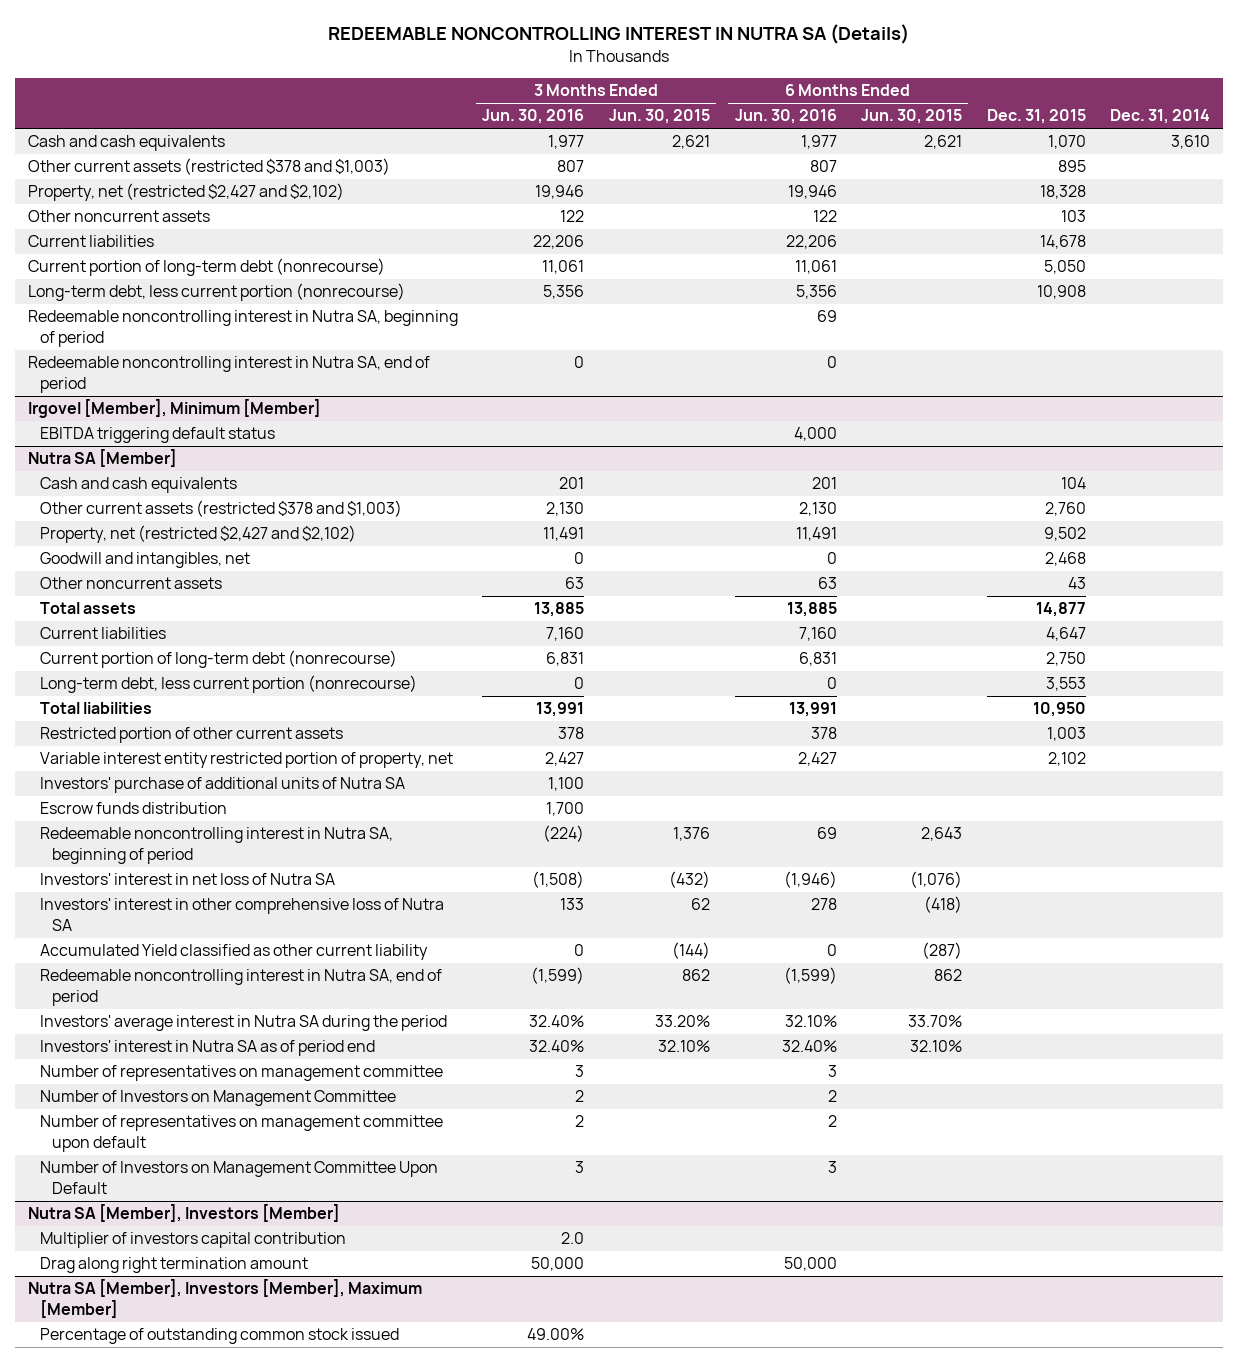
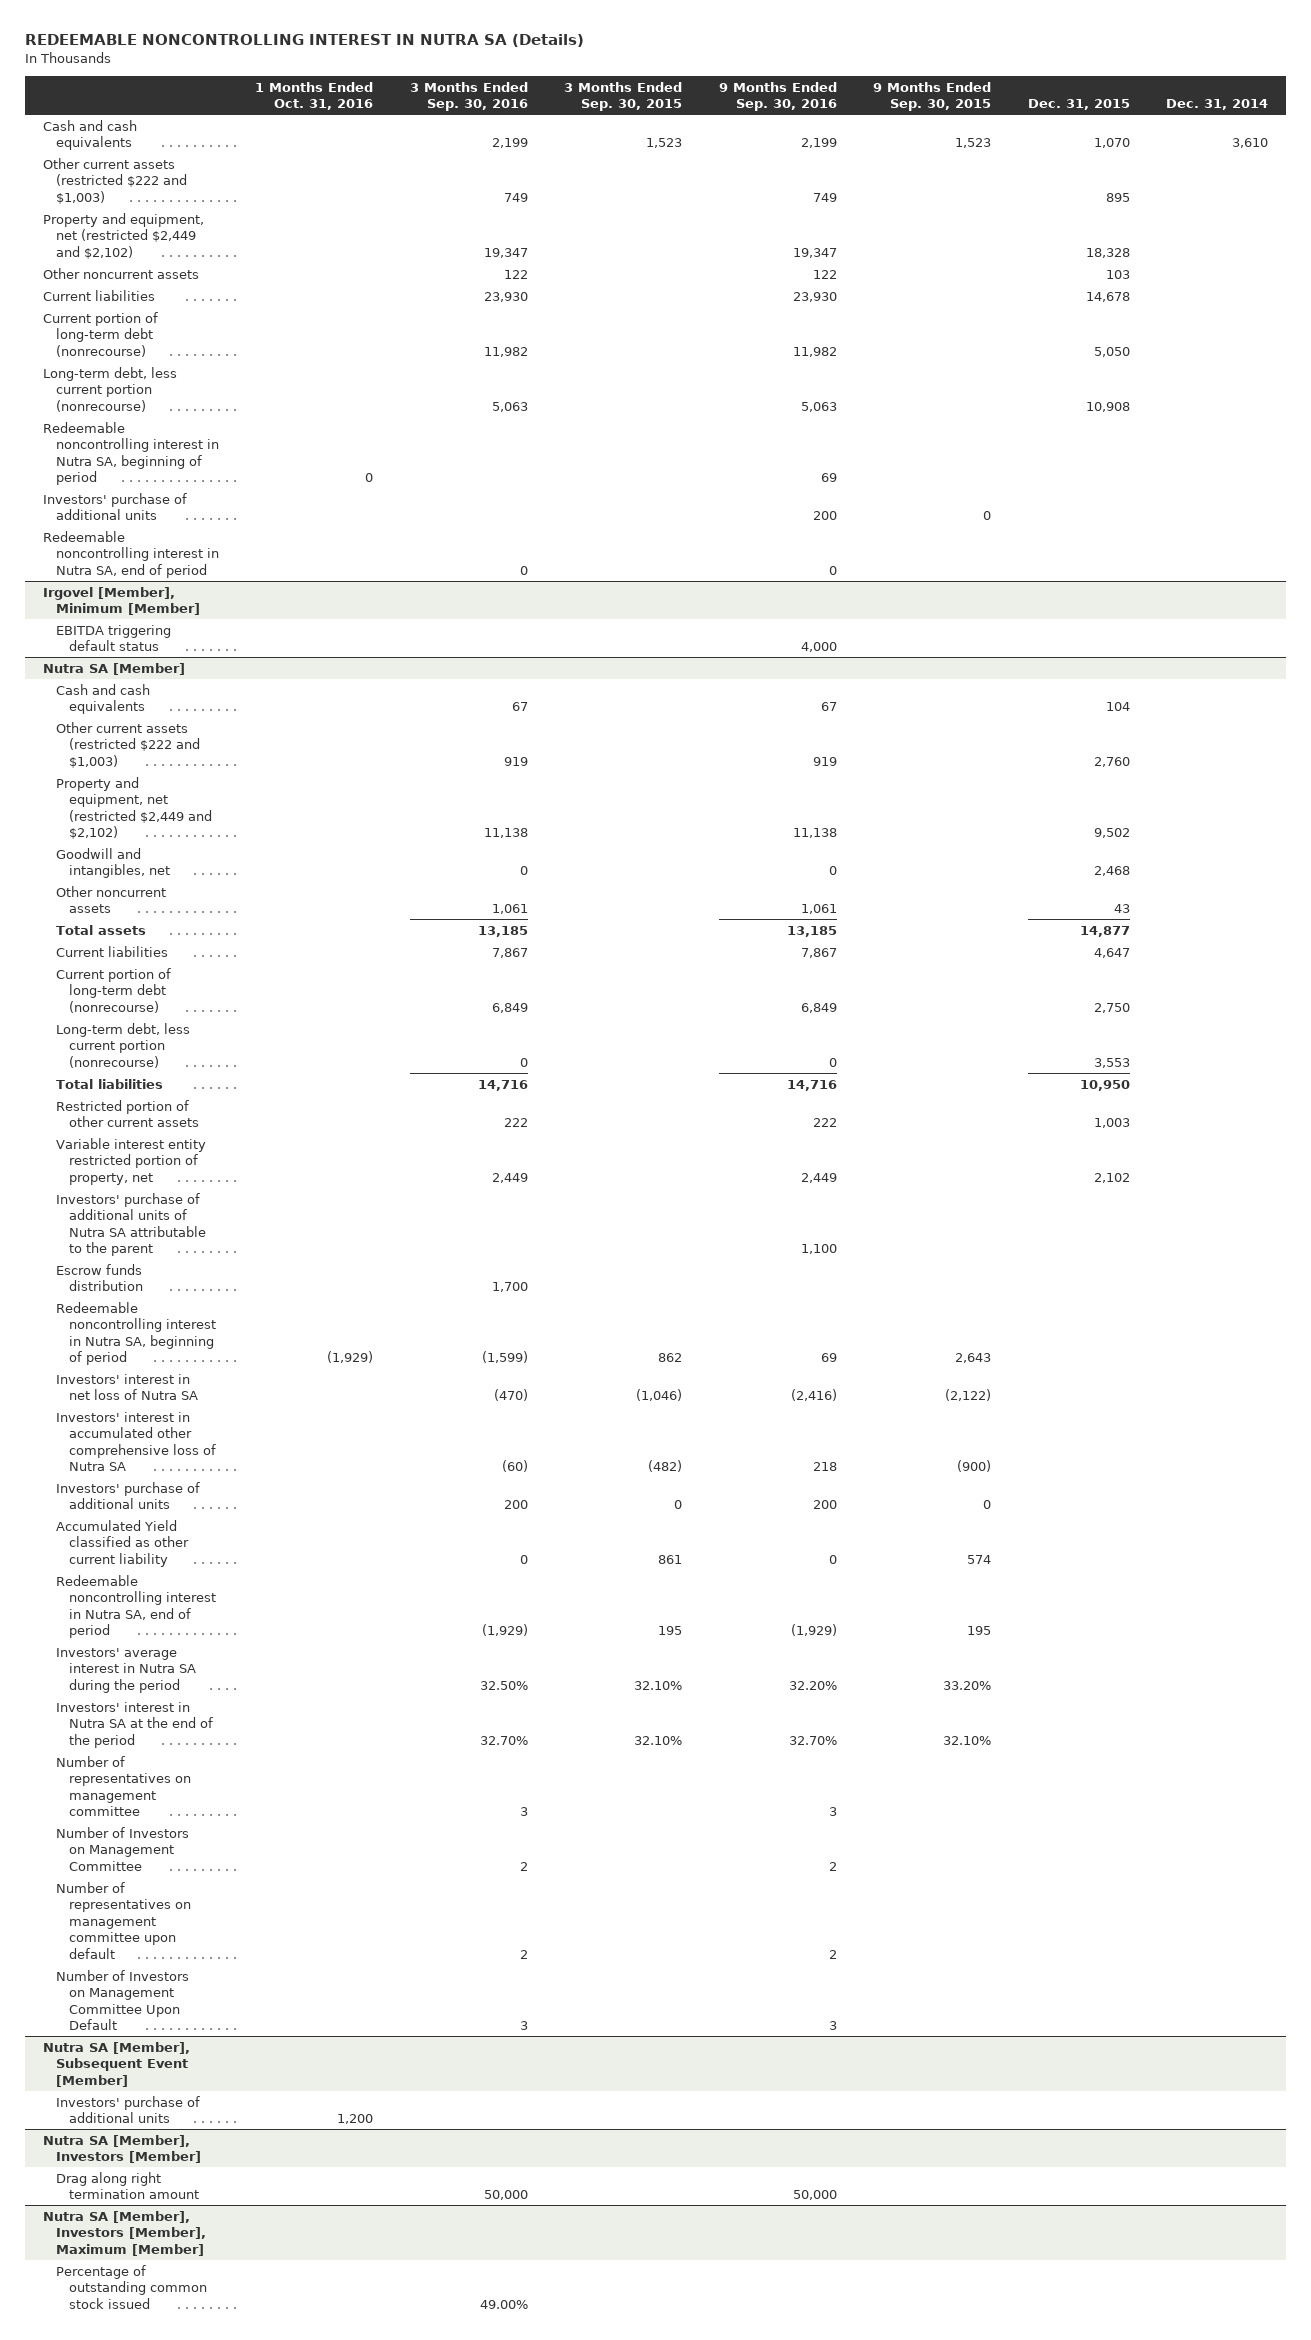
- | 3 Months Ended Jun. 30, 2016 | 3 Months Ended Jun. 30, 2015 | 6 Months Ended Jun. 30, 2016 | 6 Months Ended Jun. 30, 2015 | Dec. 31, 2015 | Dec. 31, 2014
+ | 1 Months Ended Oct. 31, 2016 | 3 Months Ended Sep. 30, 2016 | 3 Months Ended Sep. 30, 2015 | 9 Months Ended Sep. 30, 2016 | 9 Months Ended Sep. 30, 2015 | Dec. 31, 2015 | Dec. 31, 2014
- Other current assets (restricted $378 and $1,003) | 807 | | 807 | | 895 |
- Property, net (restricted $2,427 and $2,102) | 19,946 | | 19,946 | | 18,328 |
+ Other current assets (restricted $222 and $1,003) | | 749 | | 749 | | 895 |
+ Property and equipment, net (restricted $2,449 and $2,102) | | 19,347 | | 19,347 | | 18,328 |
+ Investors' purchase of additional units | | | | 200 | 0 | |
@ Nutra SA [Member]
- Other current assets (restricted $378 and $1,003) | 2,130 | | 2,130 | | 2,760 |
- Property, net (restricted $2,427 and $2,102) | 11,491 | | 11,491 | | 9,502 |
+ Other current assets (restricted $222 and $1,003) | | 919 | | 919 | | 2,760 |
+ Property and equipment, net (restricted $2,449 and $2,102) | | 11,138 | | 11,138 | | 9,502 |
- Investors' purchase of additional units of Nutra SA | 1,100 | | | | |
+ Investors' purchase of additional units of Nutra SA attributable to the parent | | | | 1,100 | | |
- Investors' interest in other comprehensive loss of Nutra SA | 133 | 62 | 278 | (418) | |
+ Investors' interest in accumulated other comprehensive loss of Nutra SA | | (60) | (482) | 218 | (900) | |
+ Investors' purchase of additional units | | 200 | 0 | 200 | 0 | |
- Investors' interest in Nutra SA as of period end | 32.40% | 32.10% | 32.40% | 32.10% | |
+ Investors' interest in Nutra SA at the end of the period | | 32.70% | 32.10% | 32.70% | 32.10% | |
+ Nutra SA [Member], Subsequent Event [Member]
+ Investors' purchase of additional units | 1,200 | | | | | |
@ Nutra SA [Member], Investors [Member]
- Multiplier of investors capital contribution | 2.0 | | | | |

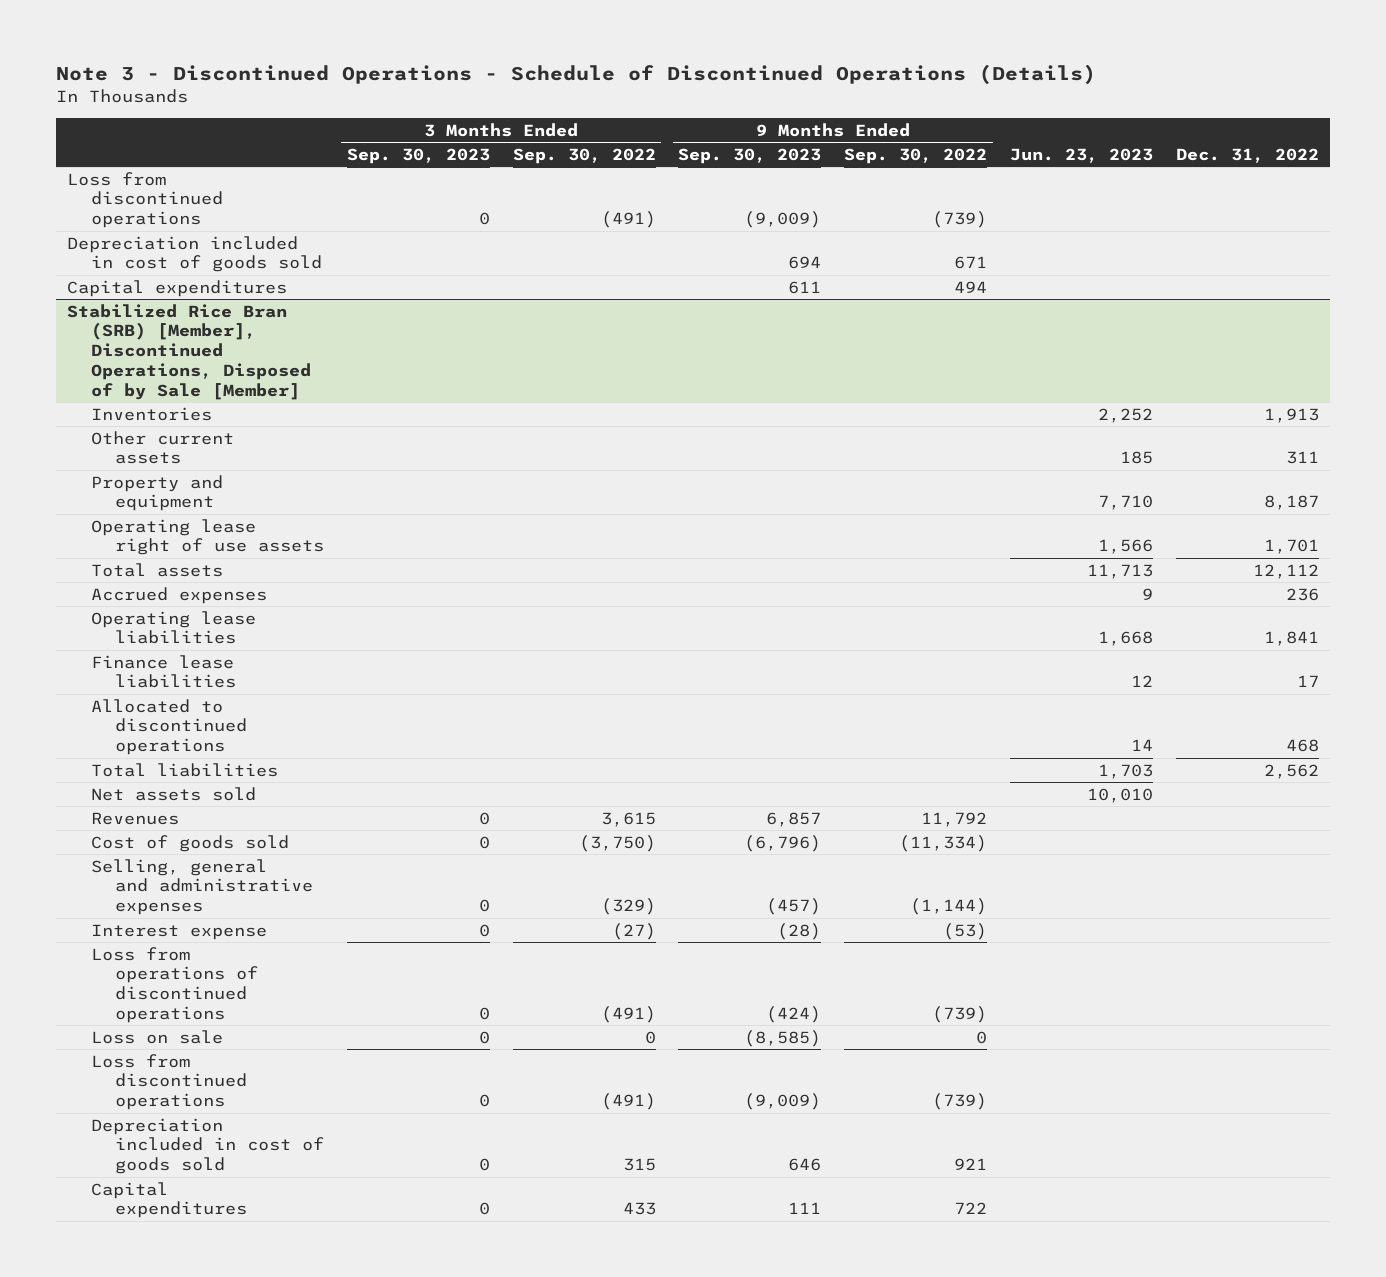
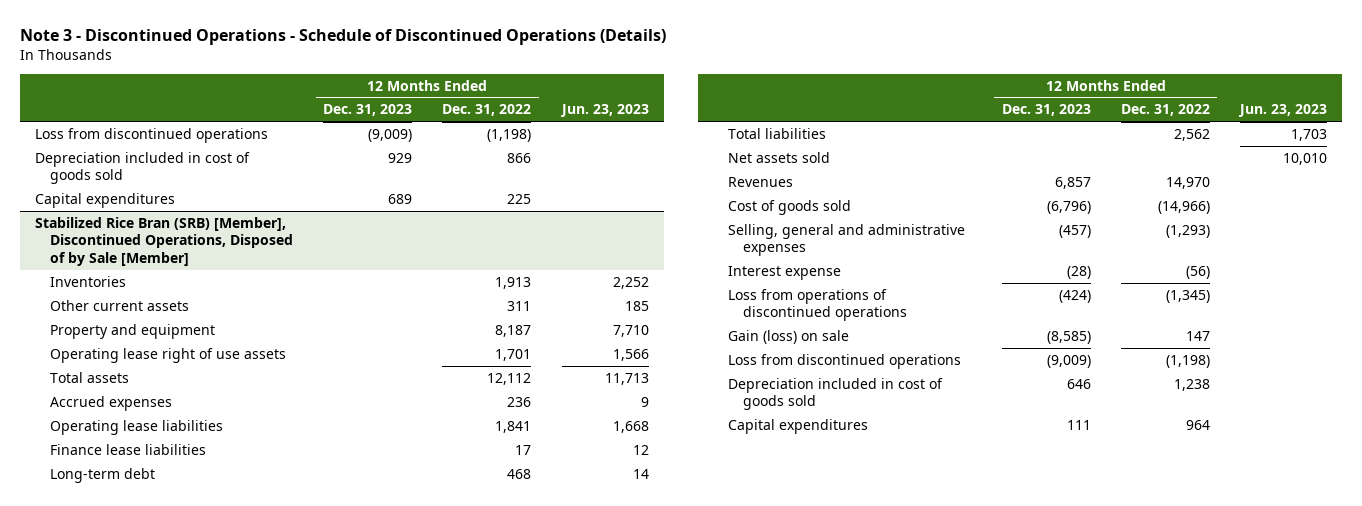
- | 3 Months Ended Sep. 30, 2023 | 3 Months Ended Sep. 30, 2022 | 9 Months Ended Sep. 30, 2023 | 9 Months Ended Sep. 30, 2022 | Jun. 23, 2023 | Dec. 31, 2022
+ | 12 Months Ended Dec. 31, 2023 | 12 Months Ended Dec. 31, 2022 | Jun. 23, 2023
@ Stabilized Rice Bran (SRB) [Member], Discontinued Operations, Disposed of by Sale [Member]
- Allocated to discontinued operations | | | | | 14 | 468
+ Long-term debt | | 468 | 14
- Loss on sale | 0 | 0 | (8,585) | 0 | |
+ Gain (loss) on sale | (8,585) | 147 |

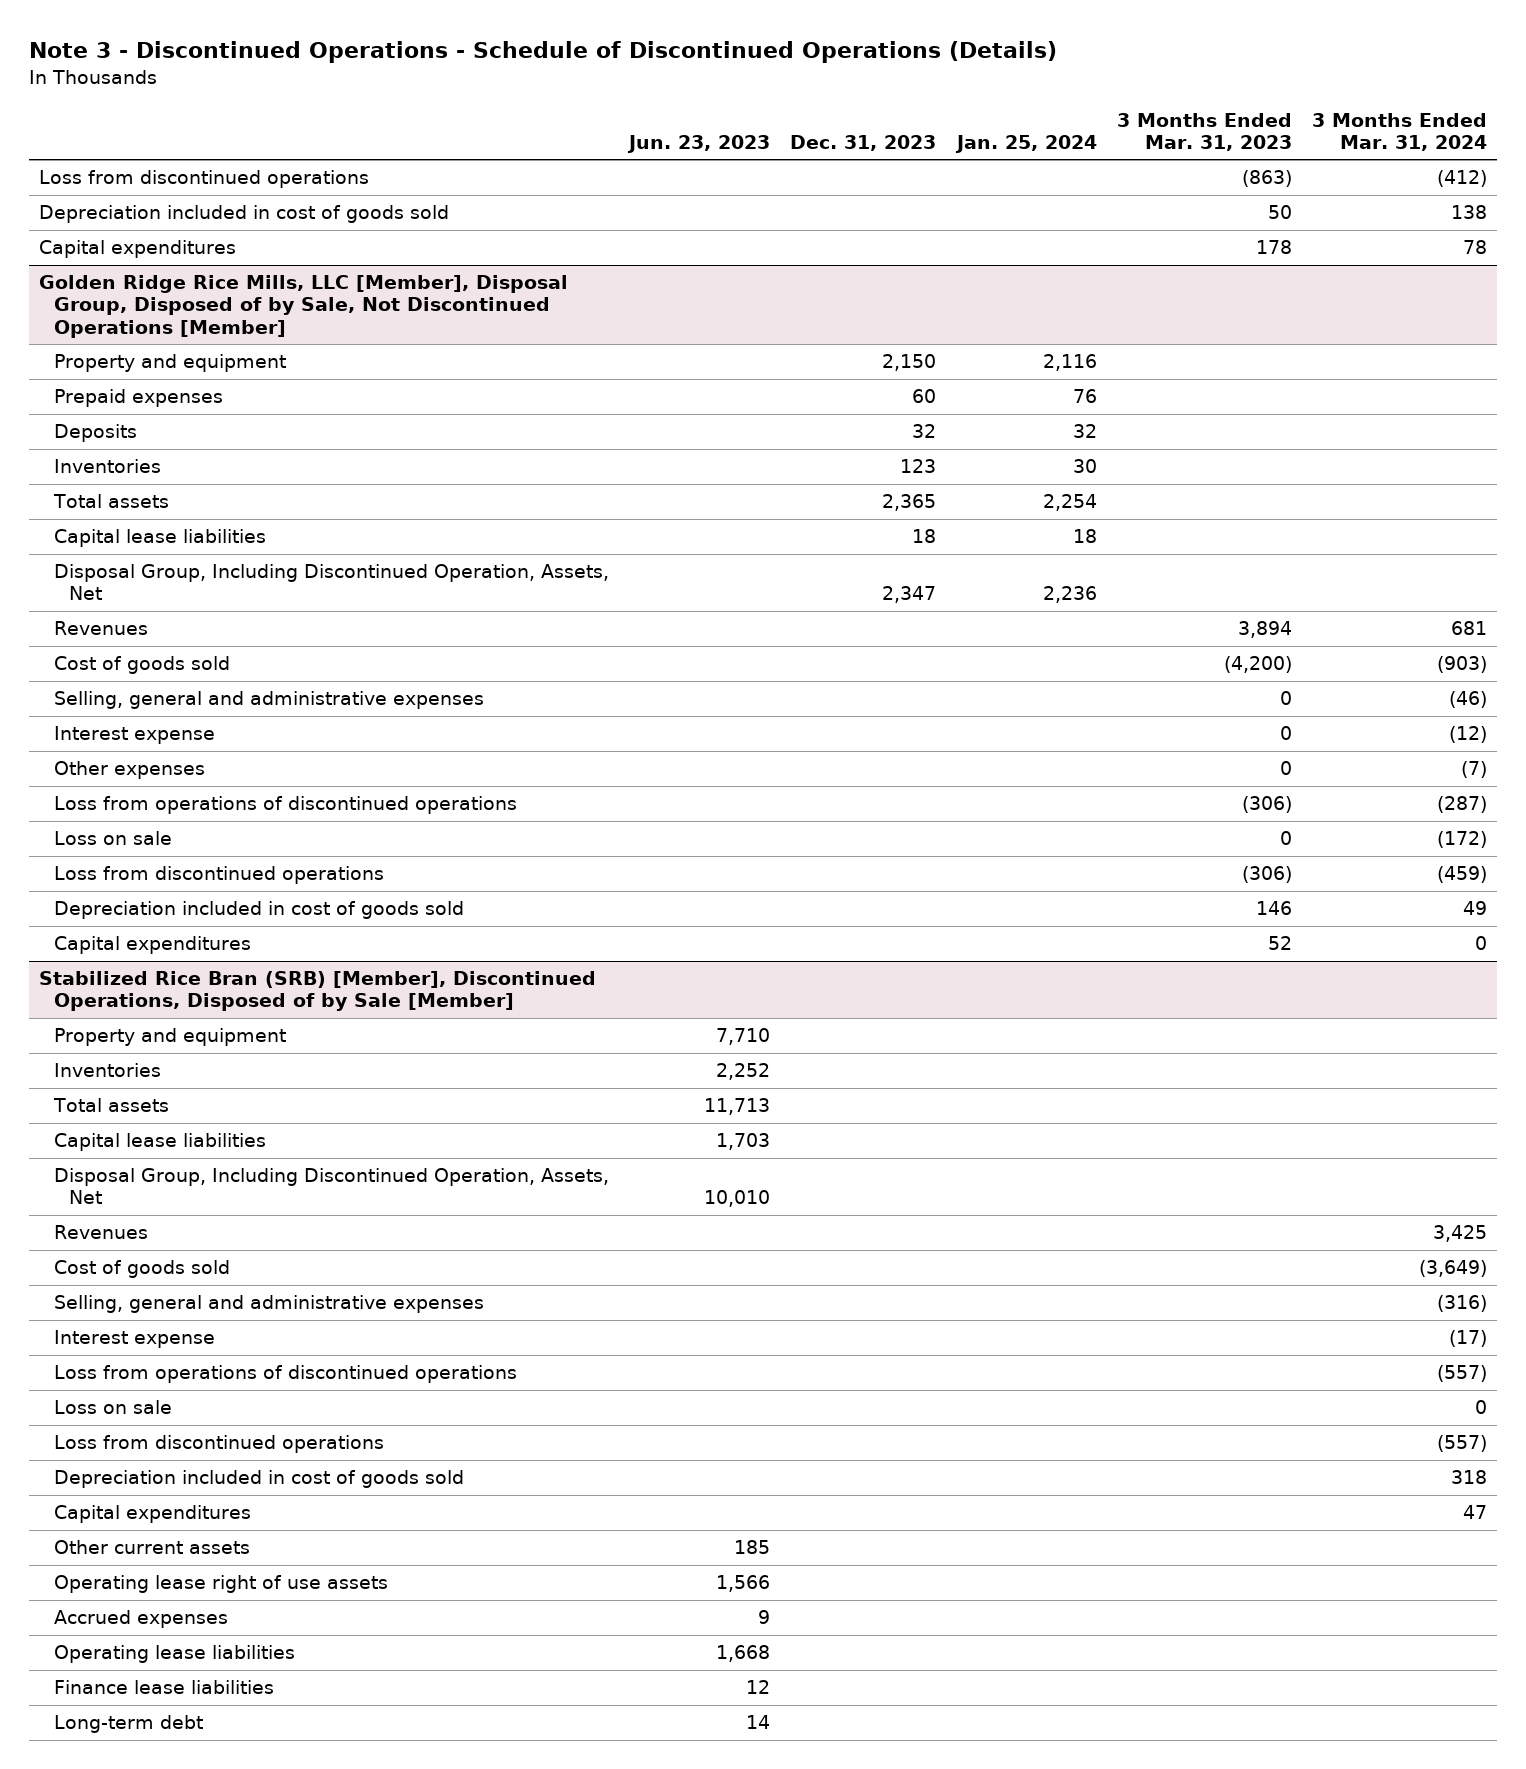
- | 12 Months Ended Dec. 31, 2023 | 12 Months Ended Dec. 31, 2022 | Jun. 23, 2023
+ | Jun. 23, 2023 | Dec. 31, 2023 | Jan. 25, 2024 | 3 Months Ended Mar. 31, 2023 | 3 Months Ended Mar. 31, 2024
+ Golden Ridge Rice Mills, LLC [Member], Disposal Group, Disposed of by Sale, Not Discontinued Operations [Member]
+ Property and equipment | | 2,150 | 2,116 | |
+ Prepaid expenses | | 60 | 76 | |
+ Deposits | | 32 | 32 | |
+ Inventories | | 123 | 30 | |
+ Total assets | | 2,365 | 2,254 | |
+ Capital lease liabilities | | 18 | 18 | |
+ Disposal Group, Including Discontinued Operation, Assets, Net | | 2,347 | 2,236 | |
+ Revenues | | | | 3,894 | 681
+ Cost of goods sold | | | | (4,200) | (903)
+ Selling, general and administrative expenses | | | | 0 | (46)
+ Interest expense | | | | 0 | (12)
+ Other expenses | | | | 0 | (7)
+ Loss from operations of discontinued operations | | | | (306) | (287)
+ Loss on sale | | | | 0 | (172)
+ Loss from discontinued operations | | | | (306) | (459)
+ Depreciation included in cost of goods sold | | | | 146 | 49
+ Capital expenditures | | | | 52 | 0
@ Stabilized Rice Bran (SRB) [Member], Discontinued Operations, Disposed of by Sale [Member]
moved down: Inventories | 2,252 | | | |
- Total liabilities | | 2,562 | 1,703
- Net assets sold | | | 10,010
+ Capital lease liabilities | 1,703 | | | |
+ Disposal Group, Including Discontinued Operation, Assets, Net | 10,010 | | | |
- Gain (loss) on sale | (8,585) | 147 |
+ Loss on sale | | | | | 0
moved down: Other current assets | 185 | | | |
moved down: Operating lease right of use assets | 1,566 | | | |
moved down: Accrued expenses | 9 | | | |
moved down: Operating lease liabilities | 1,668 | | | |
moved down: Finance lease liabilities | 12 | | | |
moved down: Long-term debt | 14 | | | |

